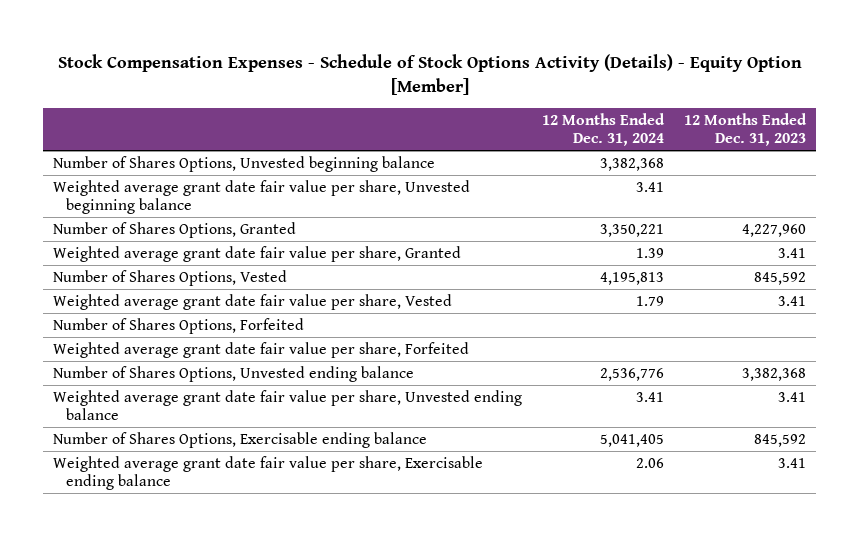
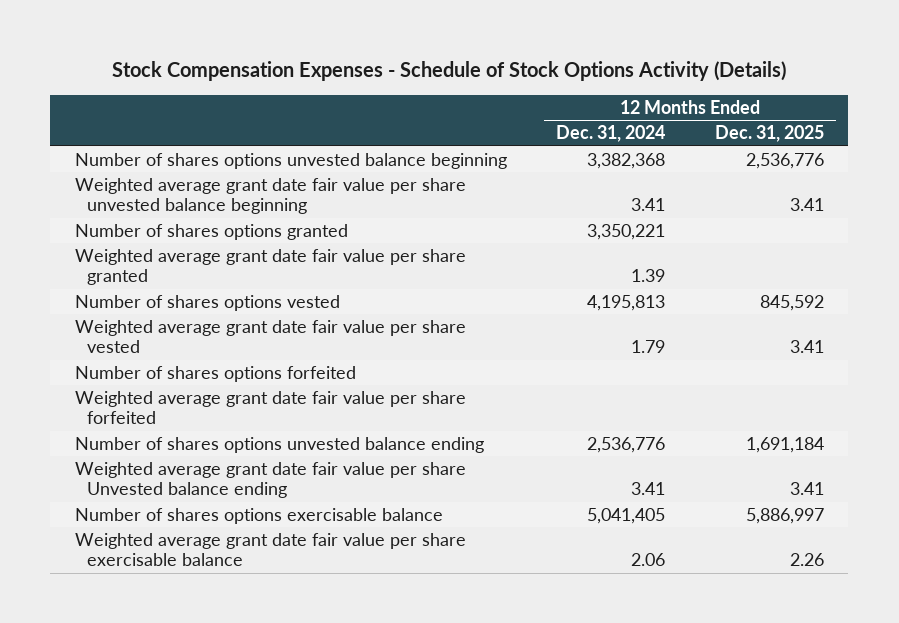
- Stock Compensation Expenses - Schedule of Stock Options Activity (Details) - Equity Option [Member]
+ Stock Compensation Expenses - Schedule of Stock Options Activity (Details)
- | 12 Months Ended Dec. 31, 2024 | 12 Months Ended Dec. 31, 2023
+ | 12 Months Ended Dec. 31, 2024 | 12 Months Ended Dec. 31, 2025
- Number of Shares Options, Unvested beginning balance | 3,382,368 |
- Weighted average grant date fair value per share, Unvested beginning balance | 3.41 |
- Number of Shares Options, Granted | 3,350,221 | 4,227,960
- Weighted average grant date fair value per share, Granted | 1.39 | 3.41
- Number of Shares Options, Vested | 4,195,813 | 845,592
- Weighted average grant date fair value per share, Vested | 1.79 | 3.41
- Number of Shares Options, Forfeited
- Weighted average grant date fair value per share, Forfeited
- Number of Shares Options, Unvested ending balance | 2,536,776 | 3,382,368
- Weighted average grant date fair value per share, Unvested ending balance | 3.41 | 3.41
- Number of Shares Options, Exercisable ending balance | 5,041,405 | 845,592
- Weighted average grant date fair value per share, Exercisable ending balance | 2.06 | 3.41
+ Number of shares options unvested balance beginning | 3,382,368 | 2,536,776
+ Weighted average grant date fair value per share unvested balance beginning | 3.41 | 3.41
+ Number of shares options granted | 3,350,221 |
+ Weighted average grant date fair value per share granted | 1.39 |
+ Number of shares options vested | 4,195,813 | 845,592
+ Weighted average grant date fair value per share vested | 1.79 | 3.41
+ Number of shares options forfeited
+ Weighted average grant date fair value per share forfeited
+ Number of shares options unvested balance ending | 2,536,776 | 1,691,184
+ Weighted average grant date fair value per share Unvested balance ending | 3.41 | 3.41
+ Number of shares options exercisable balance | 5,041,405 | 5,886,997
+ Weighted average grant date fair value per share exercisable balance | 2.06 | 2.26

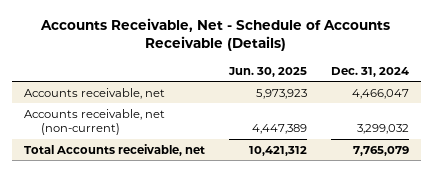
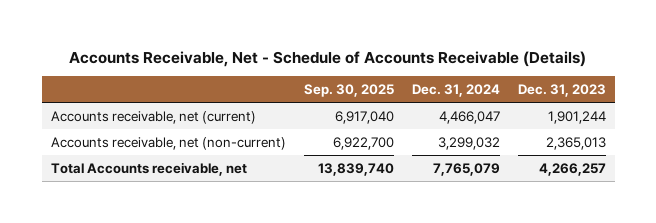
- | Jun. 30, 2025 | Dec. 31, 2024
+ | Sep. 30, 2025 | Dec. 31, 2024 | Dec. 31, 2023
- Accounts receivable, net | 5,973,923 | 4,466,047
+ Accounts receivable, net (current) | 6,917,040 | 4,466,047 | 1,901,244

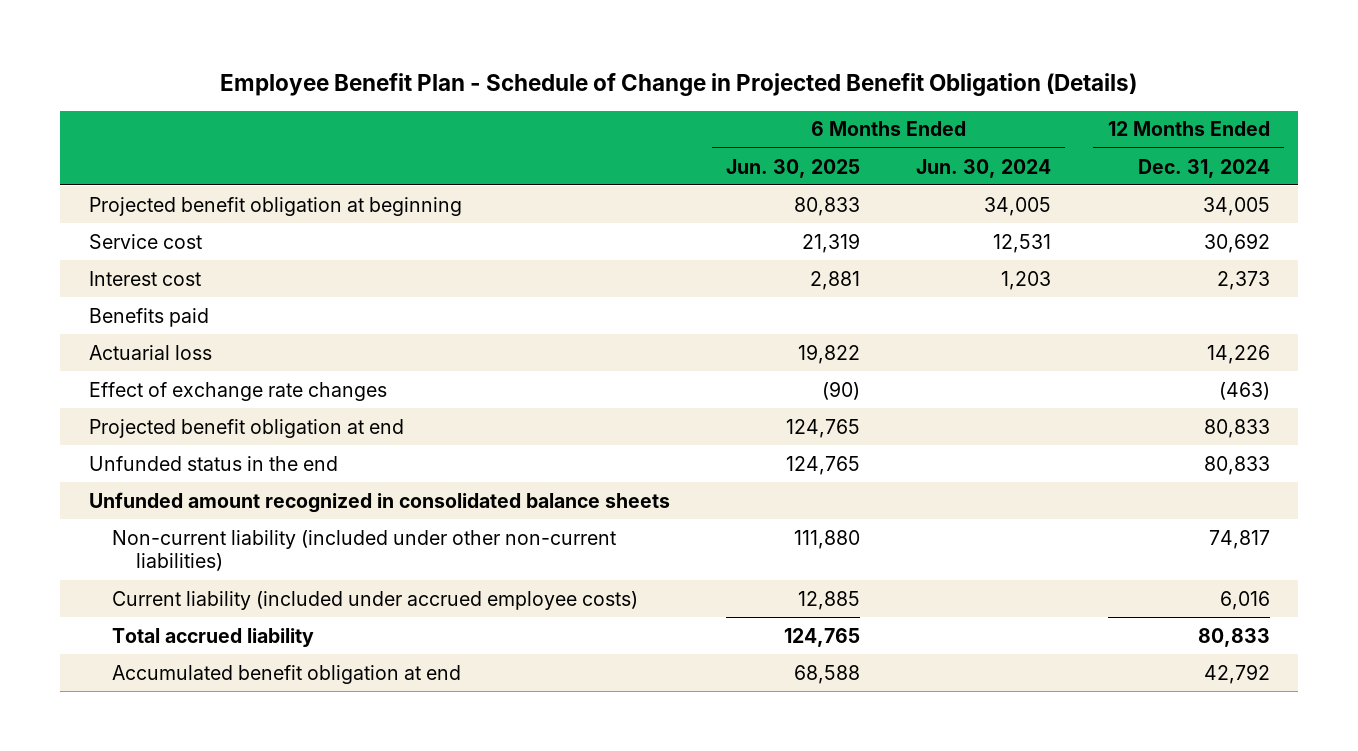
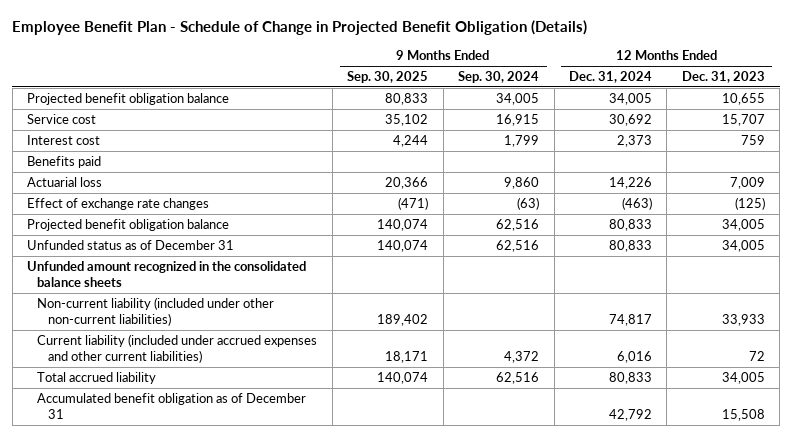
- | 6 Months Ended Jun. 30, 2025 | 6 Months Ended Jun. 30, 2024 | 12 Months Ended Dec. 31, 2024
+ | 9 Months Ended Sep. 30, 2025 | 9 Months Ended Sep. 30, 2024 | 12 Months Ended Dec. 31, 2024 | 12 Months Ended Dec. 31, 2023
- Projected benefit obligation at beginning | 80,833 | 34,005 | 34,005
+ Projected benefit obligation balance | 80,833 | 34,005 | 34,005 | 10,655
- Projected benefit obligation at end | 124,765 | | 80,833
- Unfunded status in the end | 124,765 | | 80,833
- Unfunded amount recognized in consolidated balance sheets
+ Projected benefit obligation balance | 140,074 | 62,516 | 80,833 | 34,005
+ Unfunded status as of December 31 | 140,074 | 62,516 | 80,833 | 34,005
+ Unfunded amount recognized in the consolidated balance sheets
- Current liability (included under accrued employee costs) | 12,885 | | 6,016
+ Current liability (included under accrued expenses and other current liabilities) | 18,171 | 4,372 | 6,016 | 72
- Accumulated benefit obligation at end | 68,588 | | 42,792
+ Accumulated benefit obligation as of December 31 | | | 42,792 | 15,508

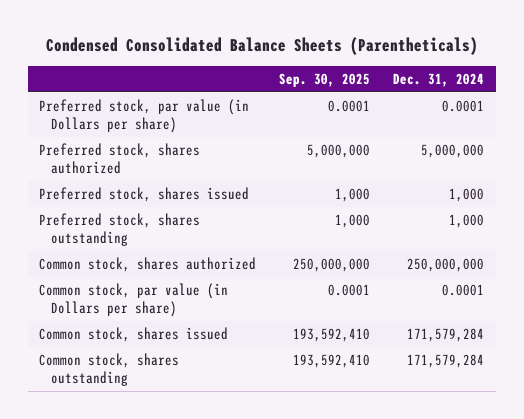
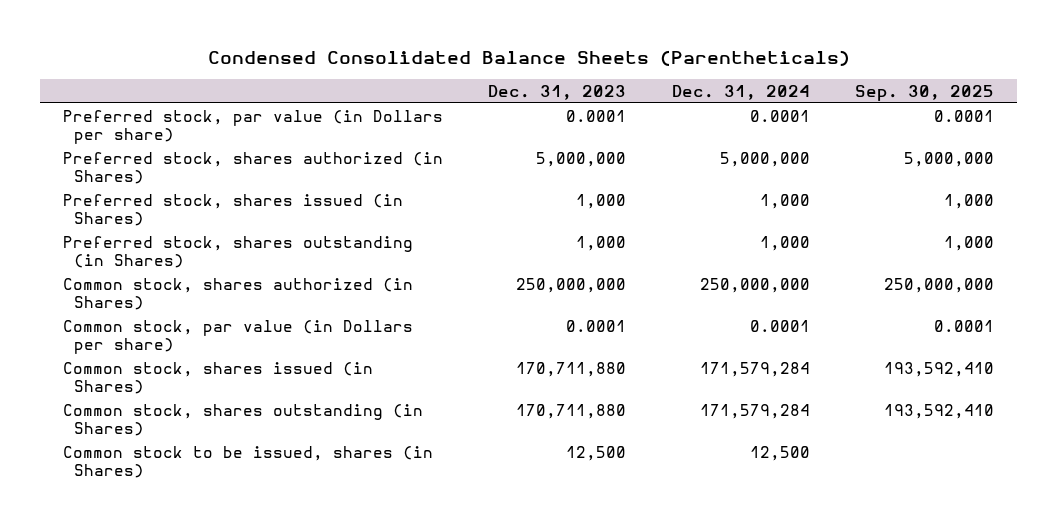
- | Sep. 30, 2025 | Dec. 31, 2024
+ | Dec. 31, 2023 | Dec. 31, 2024 | Sep. 30, 2025
- Preferred stock, shares authorized | 5,000,000 | 5,000,000
- Preferred stock, shares issued | 1,000 | 1,000
- Preferred stock, shares outstanding | 1,000 | 1,000
- Common stock, shares authorized | 250,000,000 | 250,000,000
+ Preferred stock, shares authorized (in Shares) | 5,000,000 | 5,000,000 | 5,000,000
+ Preferred stock, shares issued (in Shares) | 1,000 | 1,000 | 1,000
+ Preferred stock, shares outstanding (in Shares) | 1,000 | 1,000 | 1,000
+ Common stock, shares authorized (in Shares) | 250,000,000 | 250,000,000 | 250,000,000
- Common stock, shares issued | 193,592,410 | 171,579,284
- Common stock, shares outstanding | 193,592,410 | 171,579,284
+ Common stock, shares issued (in Shares) | 170,711,880 | 171,579,284 | 193,592,410
+ Common stock, shares outstanding (in Shares) | 170,711,880 | 171,579,284 | 193,592,410
+ Common stock to be issued, shares (in Shares) | 12,500 | 12,500 |

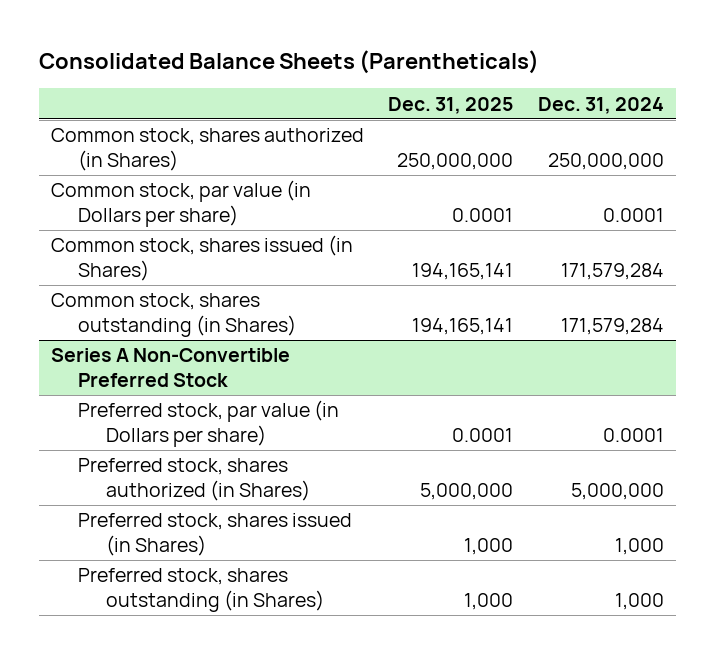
- Condensed Consolidated Balance Sheets (Parentheticals)
+ Consolidated Balance Sheets (Parentheticals)
- | Dec. 31, 2023 | Dec. 31, 2024 | Sep. 30, 2025
+ | Dec. 31, 2025 | Dec. 31, 2024
- Preferred stock, par value (in Dollars per share) | 0.0001 | 0.0001 | 0.0001
- Preferred stock, shares authorized (in Shares) | 5,000,000 | 5,000,000 | 5,000,000
- Preferred stock, shares issued (in Shares) | 1,000 | 1,000 | 1,000
- Preferred stock, shares outstanding (in Shares) | 1,000 | 1,000 | 1,000
- Common stock to be issued, shares (in Shares) | 12,500 | 12,500 |
+ Series A Non-Convertible Preferred Stock
+ Preferred stock, par value (in Dollars per share) | 0.0001 | 0.0001
+ Preferred stock, shares authorized (in Shares) | 5,000,000 | 5,000,000
+ Preferred stock, shares issued (in Shares) | 1,000 | 1,000
+ Preferred stock, shares outstanding (in Shares) | 1,000 | 1,000

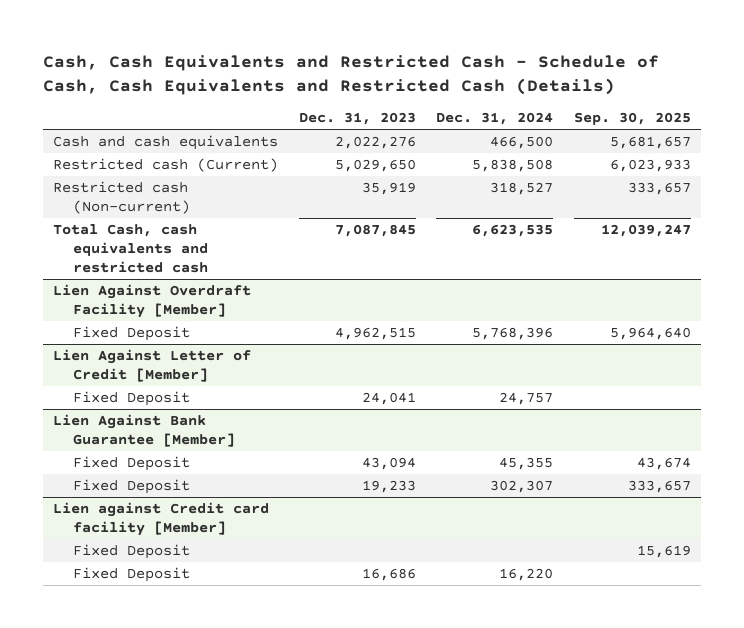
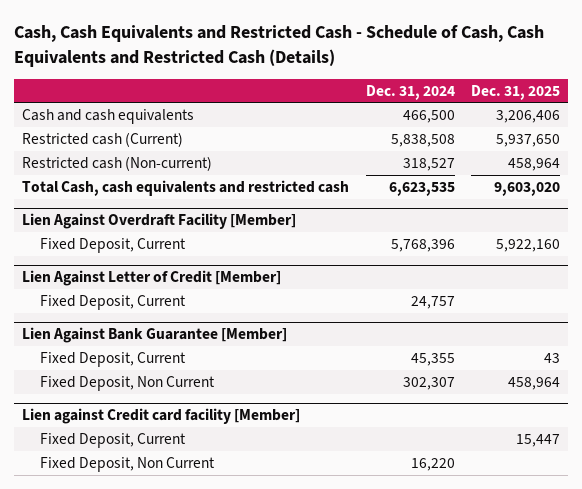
- | Dec. 31, 2023 | Dec. 31, 2024 | Sep. 30, 2025
+ | Dec. 31, 2024 | Dec. 31, 2025
@ Lien Against Overdraft Facility [Member]
- Fixed Deposit | 4,962,515 | 5,768,396 | 5,964,640
+ Fixed Deposit, Current | 5,768,396 | 5,922,160
@ Lien Against Letter of Credit [Member]
- Fixed Deposit | 24,041 | 24,757 |
+ Fixed Deposit, Current | 24,757 |
@ Lien Against Bank Guarantee [Member]
- Fixed Deposit | 43,094 | 45,355 | 43,674
- Fixed Deposit | 19,233 | 302,307 | 333,657
+ Fixed Deposit, Current | 45,355 | 43
+ Fixed Deposit, Non Current | 302,307 | 458,964
@ Lien against Credit card facility [Member]
- Fixed Deposit | | | 15,619
- Fixed Deposit | 16,686 | 16,220 |
+ Fixed Deposit, Current | | 15,447
+ Fixed Deposit, Non Current | 16,220 |

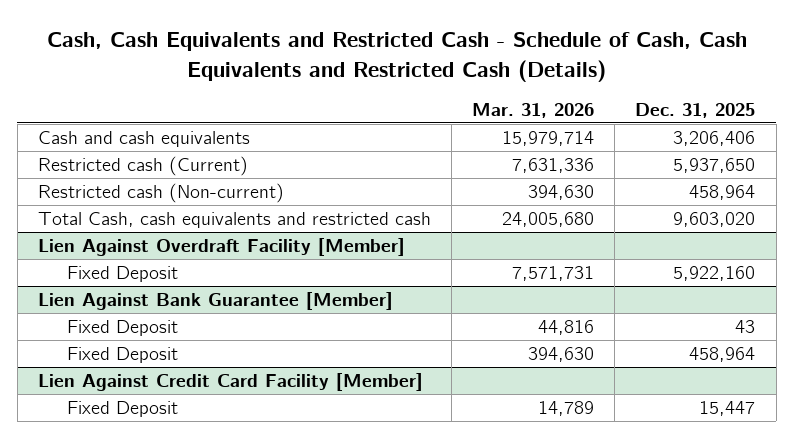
- | Dec. 31, 2024 | Dec. 31, 2025
+ | Mar. 31, 2026 | Dec. 31, 2025
@ Lien Against Overdraft Facility [Member]
- Fixed Deposit, Current | 5,768,396 | 5,922,160
- Lien Against Letter of Credit [Member]
- Fixed Deposit, Current | 24,757 |
@ Lien Against Overdraft Facility [Member]
+ Fixed Deposit | 7,571,731 | 5,922,160
@ Lien Against Bank Guarantee [Member]
- Fixed Deposit, Current | 45,355 | 43
- Fixed Deposit, Non Current | 302,307 | 458,964
- Lien against Credit card facility [Member]
- Fixed Deposit, Current | | 15,447
- Fixed Deposit, Non Current | 16,220 |
@ Lien Against Bank Guarantee [Member]
+ Fixed Deposit | 44,816 | 43
+ Fixed Deposit | 394,630 | 458,964
+ Lien Against Credit Card Facility [Member]
+ Fixed Deposit | 14,789 | 15,447

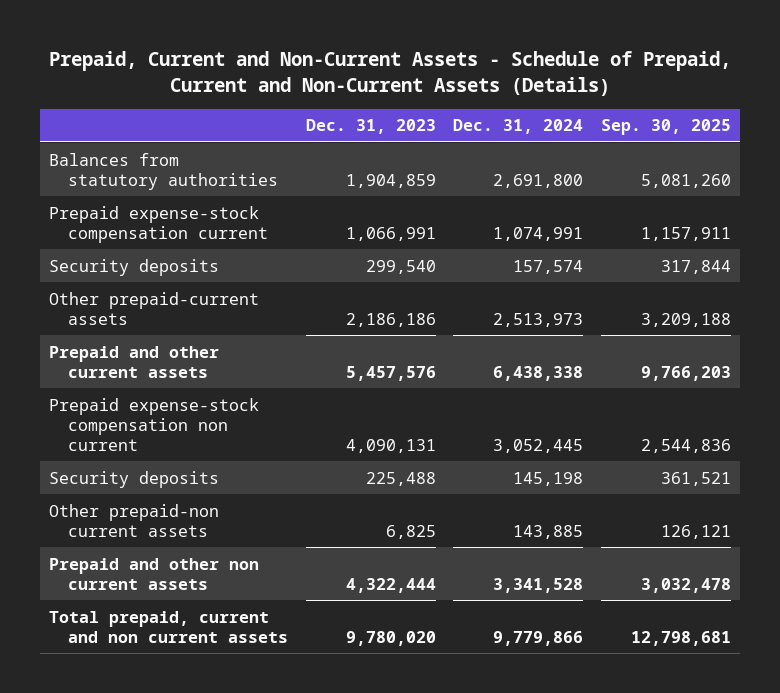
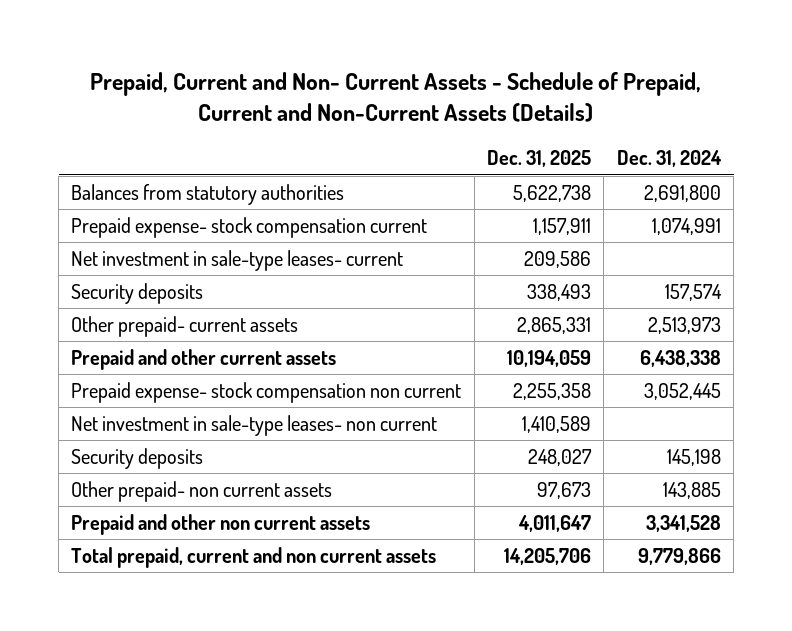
- Prepaid, Current and Non-Current Assets - Schedule of Prepaid, Current and Non-Current Assets (Details)
+ Prepaid, Current and Non- Current Assets - Schedule of Prepaid, Current and Non-Current Assets (Details)
- | Dec. 31, 2023 | Dec. 31, 2024 | Sep. 30, 2025
+ | Dec. 31, 2025 | Dec. 31, 2024
- Prepaid expense-stock compensation current | 1,066,991 | 1,074,991 | 1,157,911
+ Prepaid expense- stock compensation current | 1,157,911 | 1,074,991
+ Net investment in sale-type leases- current | 209,586 |
- Other prepaid-current assets | 2,186,186 | 2,513,973 | 3,209,188
+ Other prepaid- current assets | 2,865,331 | 2,513,973
- Prepaid expense-stock compensation non current | 4,090,131 | 3,052,445 | 2,544,836
+ Prepaid expense- stock compensation non current | 2,255,358 | 3,052,445
+ Net investment in sale-type leases- non current | 1,410,589 |
- Other prepaid-non current assets | 6,825 | 143,885 | 126,121
+ Other prepaid- non current assets | 97,673 | 143,885

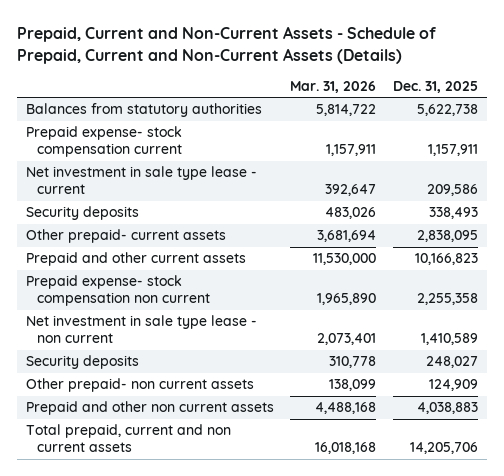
- Prepaid, Current and Non- Current Assets - Schedule of Prepaid, Current and Non-Current Assets (Details)
+ Prepaid, Current and Non-Current Assets - Schedule of Prepaid, Current and Non-Current Assets (Details)
- | Dec. 31, 2025 | Dec. 31, 2024
+ | Mar. 31, 2026 | Dec. 31, 2025
- Net investment in sale-type leases- current | 209,586 |
+ Net investment in sale type lease - current | 392,647 | 209,586
- Other prepaid- current assets | 2,865,331 | 2,513,973
- Prepaid and other current assets | 10,194,059 | 6,438,338
+ Other prepaid- current assets | 3,681,694 | 2,838,095
+ Prepaid and other current assets | 11,530,000 | 10,166,823
- Net investment in sale-type leases- non current | 1,410,589 |
+ Net investment in sale type lease - non current | 2,073,401 | 1,410,589
- Other prepaid- non current assets | 97,673 | 143,885
- Prepaid and other non current assets | 4,011,647 | 3,341,528
+ Other prepaid- non current assets | 138,099 | 124,909
+ Prepaid and other non current assets | 4,488,168 | 4,038,883

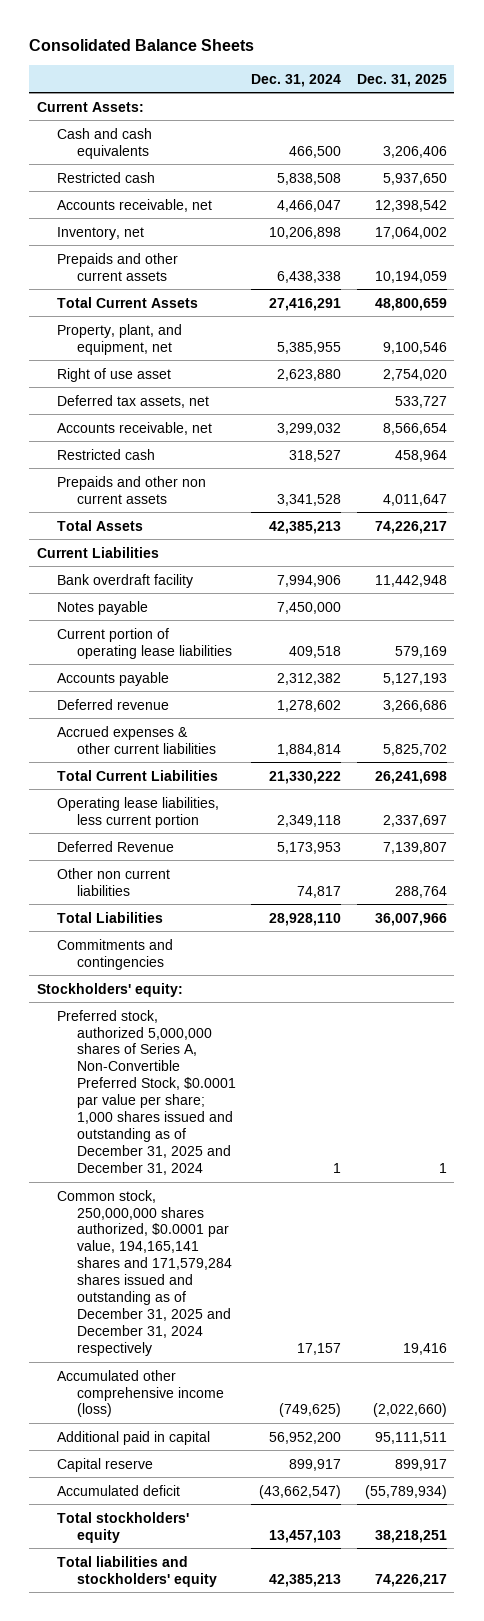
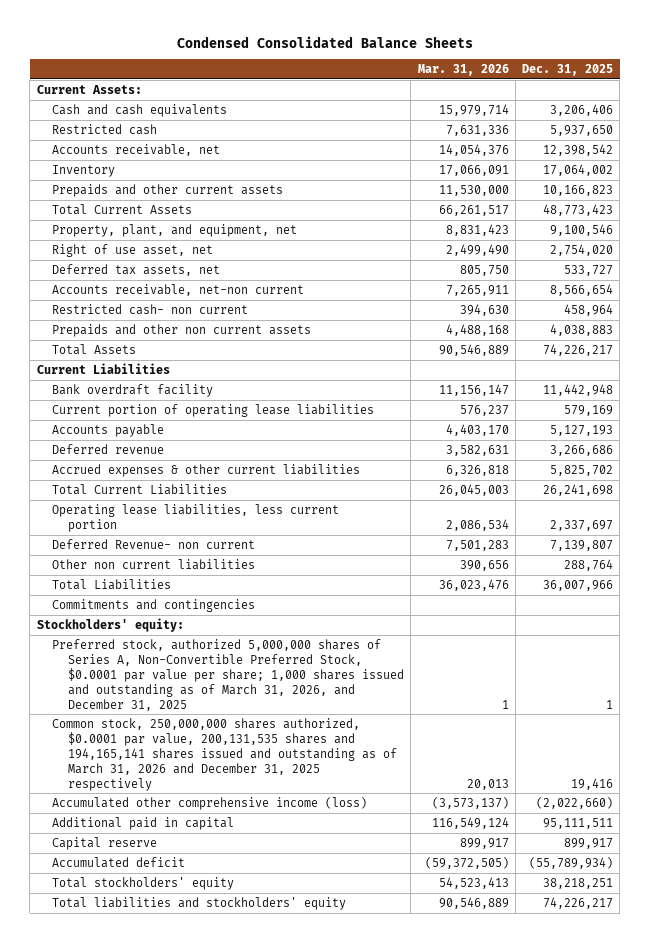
- Consolidated Balance Sheets
+ Condensed Consolidated Balance Sheets
- | Dec. 31, 2024 | Dec. 31, 2025
+ | Mar. 31, 2026 | Dec. 31, 2025
- Inventory, net | 10,206,898 | 17,064,002
- Prepaids and other current assets | 6,438,338 | 10,194,059
- Total Current Assets | 27,416,291 | 48,800,659
+ Inventory | 17,066,091 | 17,064,002
+ Prepaids and other current assets | 11,530,000 | 10,166,823
+ Total Current Assets | 66,261,517 | 48,773,423
- Right of use asset | 2,623,880 | 2,754,020
+ Right of use asset, net | 2,499,490 | 2,754,020
- Accounts receivable, net | 3,299,032 | 8,566,654
- Restricted cash | 318,527 | 458,964
- Prepaids and other non current assets | 3,341,528 | 4,011,647
+ Accounts receivable, net-non current | 7,265,911 | 8,566,654
+ Restricted cash- non current | 394,630 | 458,964
+ Prepaids and other non current assets | 4,488,168 | 4,038,883
- Notes payable | 7,450,000 |
- Deferred Revenue | 5,173,953 | 7,139,807
+ Deferred Revenue- non current | 7,501,283 | 7,139,807
- Preferred stock, authorized 5,000,000 shares of Series A, Non-Convertible Preferred Stock, $0.0001 par value per share; 1,000 shares issued and outstanding as of December 31, 2025 and December 31, 2024 | 1 | 1
- Common stock, 250,000,000 shares authorized, $0.0001 par value, 194,165,141 shares and 171,579,284 shares issued and outstanding as of December 31, 2025 and December 31, 2024 respectively | 17,157 | 19,416
+ Preferred stock, authorized 5,000,000 shares of Series A, Non-Convertible Preferred Stock, $0.0001 par value per share; 1,000 shares issued and outstanding as of March 31, 2026, and December 31, 2025 | 1 | 1
+ Common stock, 250,000,000 shares authorized, $0.0001 par value, 200,131,535 shares and 194,165,141 shares issued and outstanding as of March 31, 2026 and December 31, 2025 respectively | 20,013 | 19,416

